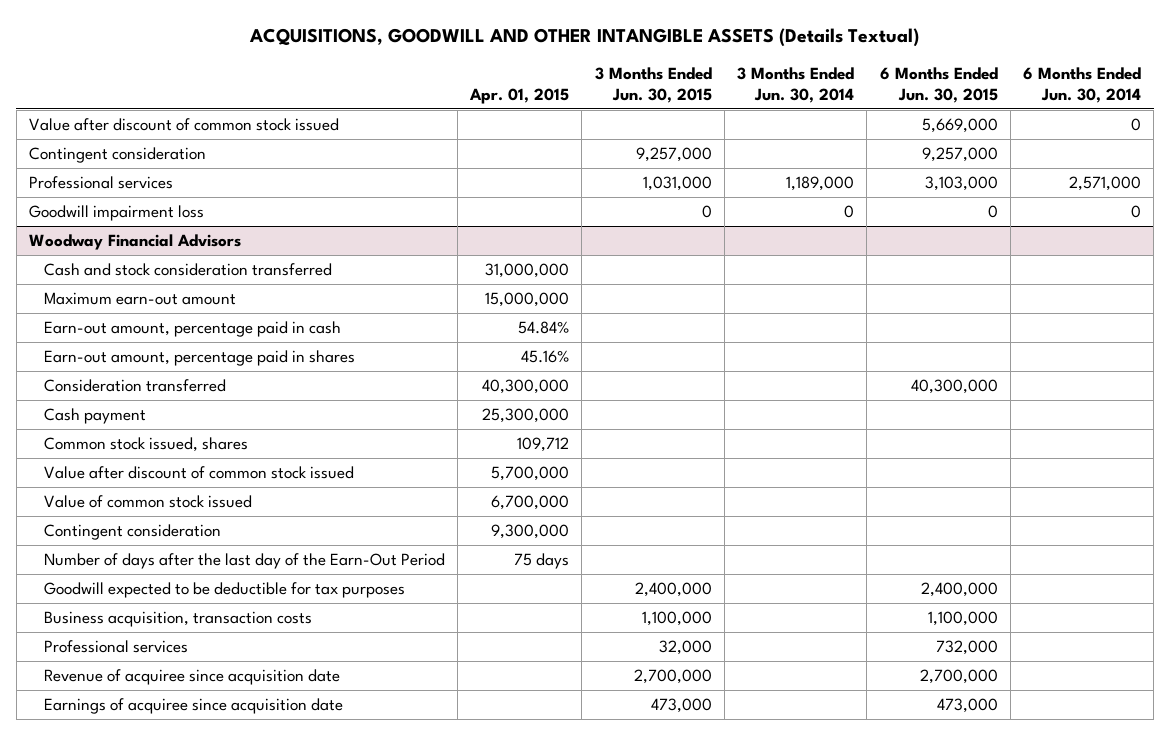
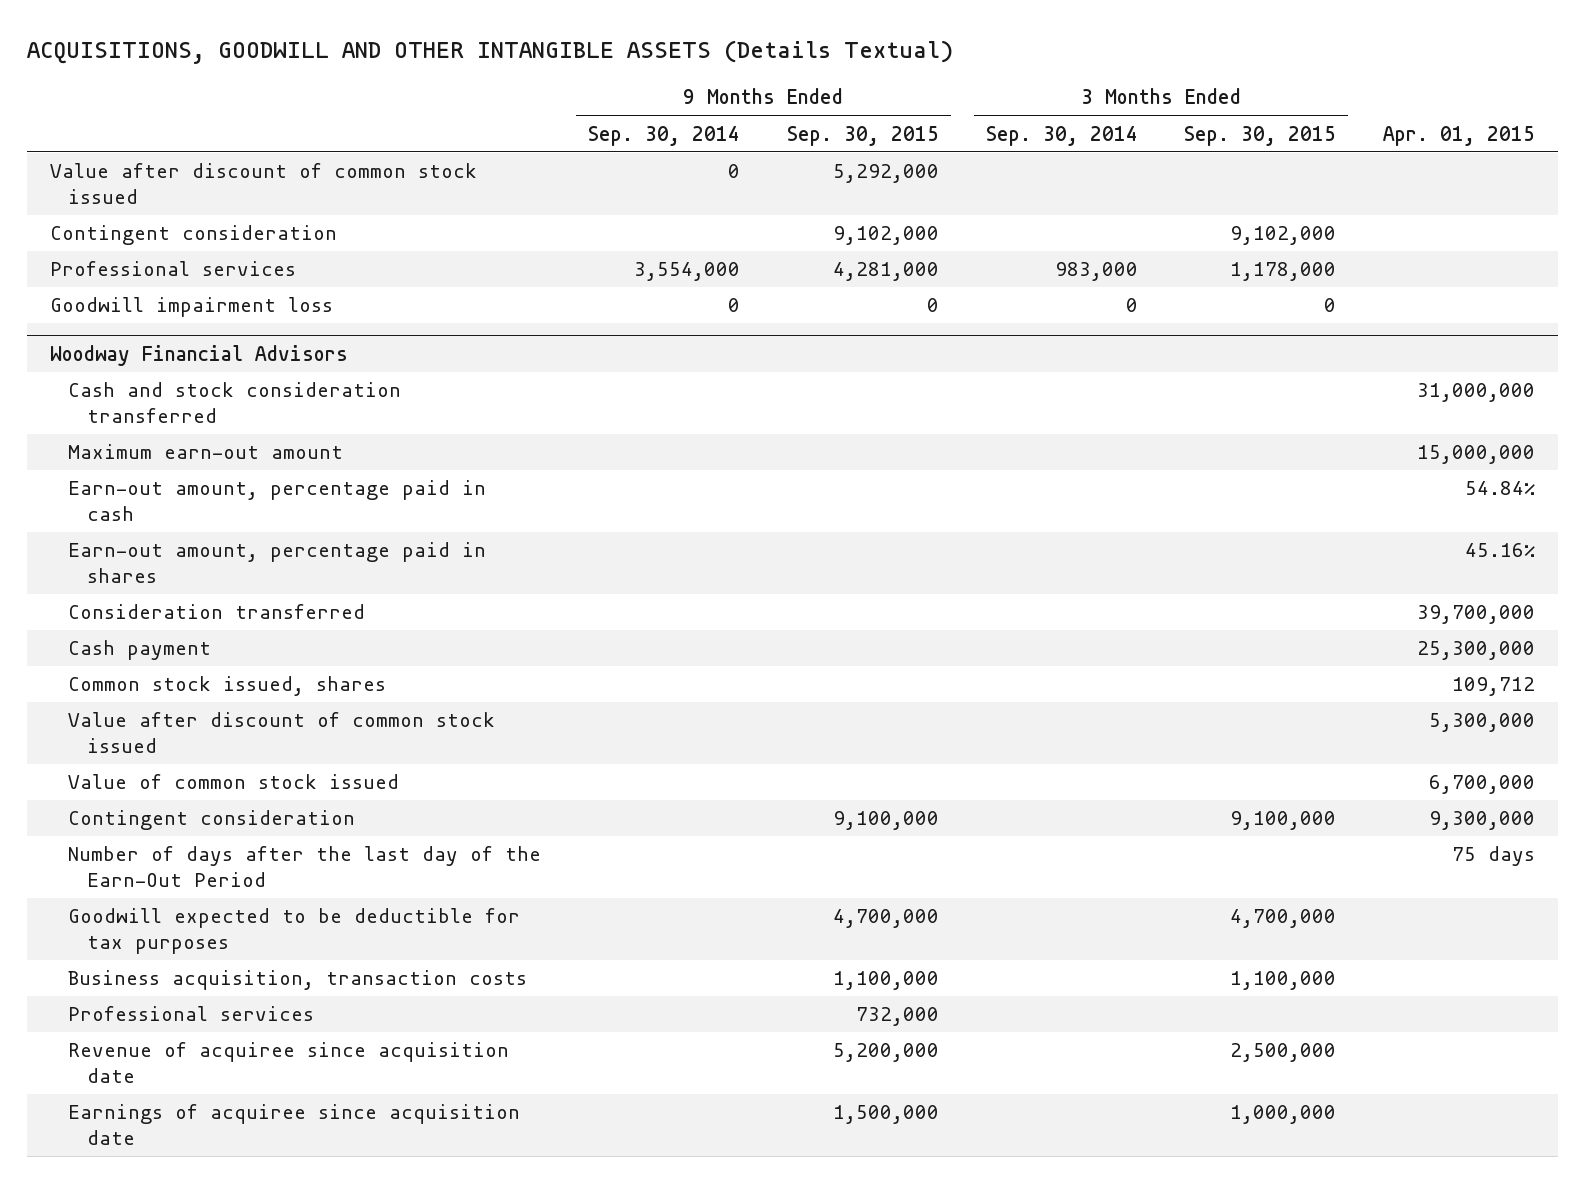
- | Apr. 01, 2015 | 3 Months Ended Jun. 30, 2015 | 3 Months Ended Jun. 30, 2014 | 6 Months Ended Jun. 30, 2015 | 6 Months Ended Jun. 30, 2014
+ | 9 Months Ended Sep. 30, 2014 | 9 Months Ended Sep. 30, 2015 | 3 Months Ended Sep. 30, 2014 | 3 Months Ended Sep. 30, 2015 | Apr. 01, 2015
@ Woodway Financial Advisors
- Consideration transferred | 40,300,000 | | | 40,300,000 |
+ Consideration transferred | | | | | 39,700,000
- Value after discount of common stock issued | 5,700,000 | | | |
+ Value after discount of common stock issued | | | | | 5,300,000

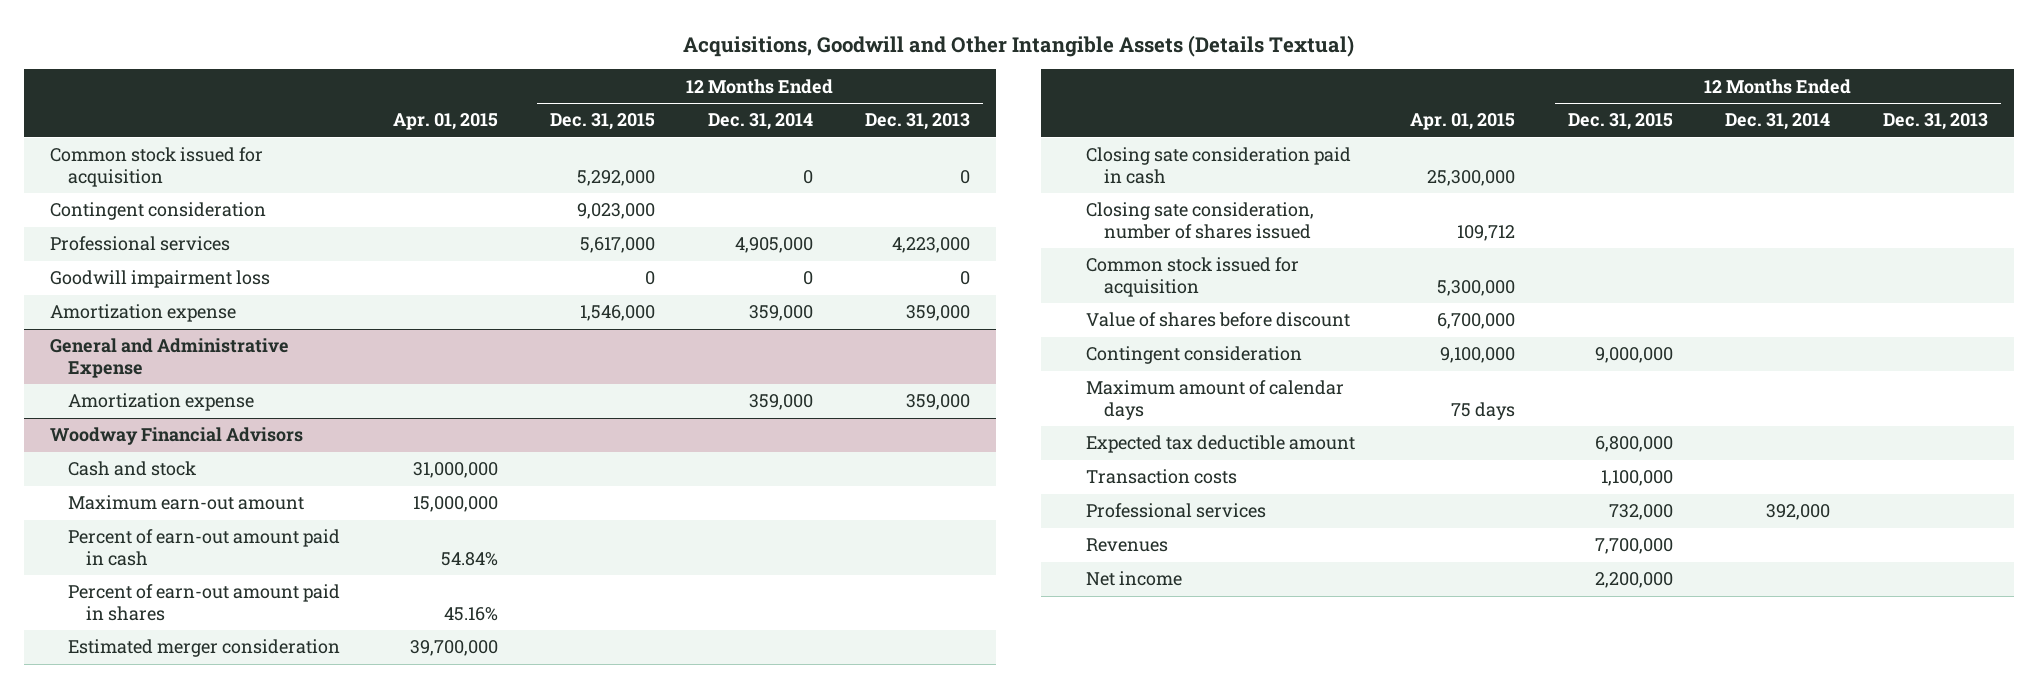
- ACQUISITIONS, GOODWILL AND OTHER INTANGIBLE ASSETS (Details Textual)
+ Acquisitions, Goodwill and Other Intangible Assets (Details Textual)
- | 9 Months Ended Sep. 30, 2014 | 9 Months Ended Sep. 30, 2015 | 3 Months Ended Sep. 30, 2014 | 3 Months Ended Sep. 30, 2015 | Apr. 01, 2015
+ | Apr. 01, 2015 | 12 Months Ended Dec. 31, 2015 | 12 Months Ended Dec. 31, 2014 | 12 Months Ended Dec. 31, 2013
- Value after discount of common stock issued | 0 | 5,292,000 | | |
+ Common stock issued for acquisition | | 5,292,000 | 0 | 0
+ Amortization expense | | 1,546,000 | 359,000 | 359,000
+ General and Administrative Expense
+ Amortization expense | | | 359,000 | 359,000
@ Woodway Financial Advisors
- Cash and stock consideration transferred | | | | | 31,000,000
+ Cash and stock | 31,000,000 | | |
- Earn-out amount, percentage paid in cash | | | | | 54.84%
- Earn-out amount, percentage paid in shares | | | | | 45.16%
- Consideration transferred | | | | | 39,700,000
- Cash payment | | | | | 25,300,000
- Common stock issued, shares | | | | | 109,712
- Value after discount of common stock issued | | | | | 5,300,000
- Value of common stock issued | | | | | 6,700,000
- Contingent consideration | | 9,100,000 | | 9,100,000 | 9,300,000
- Number of days after the last day of the Earn-Out Period | | | | | 75 days
- Goodwill expected to be deductible for tax purposes | | 4,700,000 | | 4,700,000 |
- Business acquisition, transaction costs | | 1,100,000 | | 1,100,000 |
+ Percent of earn-out amount paid in cash | 54.84% | | |
+ Percent of earn-out amount paid in shares | 45.16% | | |
+ Estimated merger consideration | 39,700,000 | | |
+ Closing sate consideration paid in cash | 25,300,000 | | |
+ Closing sate consideration, number of shares issued | 109,712 | | |
+ Common stock issued for acquisition | 5,300,000 | | |
+ Value of shares before discount | 6,700,000 | | |
+ Contingent consideration | 9,100,000 | 9,000,000 | |
+ Maximum amount of calendar days | 75 days | | |
+ Expected tax deductible amount | | 6,800,000 | |
+ Transaction costs | | 1,100,000 | |
- Revenue of acquiree since acquisition date | | 5,200,000 | | 2,500,000 |
- Earnings of acquiree since acquisition date | | 1,500,000 | | 1,000,000 |
+ Revenues | | 7,700,000 | |
+ Net income | | 2,200,000 | |

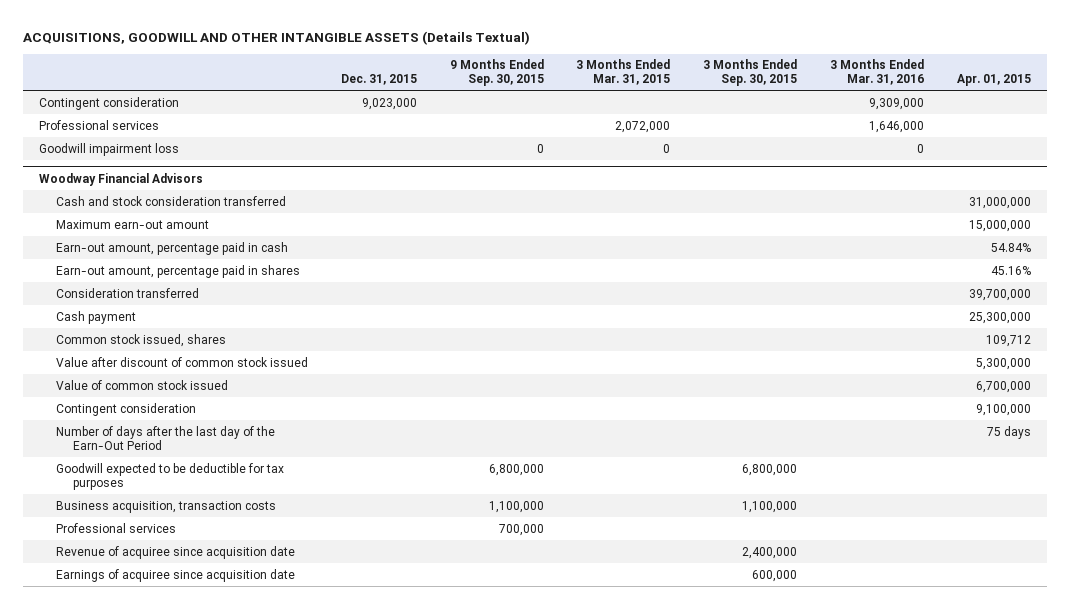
- Acquisitions, Goodwill and Other Intangible Assets (Details Textual)
+ ACQUISITIONS, GOODWILL AND OTHER INTANGIBLE ASSETS (Details Textual)
- | Apr. 01, 2015 | 12 Months Ended Dec. 31, 2015 | 12 Months Ended Dec. 31, 2014 | 12 Months Ended Dec. 31, 2013
+ | Dec. 31, 2015 | 9 Months Ended Sep. 30, 2015 | 3 Months Ended Mar. 31, 2015 | 3 Months Ended Sep. 30, 2015 | 3 Months Ended Mar. 31, 2016 | Apr. 01, 2015
- Common stock issued for acquisition | | 5,292,000 | 0 | 0
- Amortization expense | | 1,546,000 | 359,000 | 359,000
- General and Administrative Expense
- Amortization expense | | | 359,000 | 359,000
@ Woodway Financial Advisors
- Cash and stock | 31,000,000 | | |
+ Cash and stock consideration transferred | | | | | | 31,000,000
- Percent of earn-out amount paid in cash | 54.84% | | |
- Percent of earn-out amount paid in shares | 45.16% | | |
- Estimated merger consideration | 39,700,000 | | |
- Closing sate consideration paid in cash | 25,300,000 | | |
- Closing sate consideration, number of shares issued | 109,712 | | |
- Common stock issued for acquisition | 5,300,000 | | |
- Value of shares before discount | 6,700,000 | | |
+ Earn-out amount, percentage paid in cash | | | | | | 54.84%
+ Earn-out amount, percentage paid in shares | | | | | | 45.16%
+ Consideration transferred | | | | | | 39,700,000
+ Cash payment | | | | | | 25,300,000
+ Common stock issued, shares | | | | | | 109,712
+ Value after discount of common stock issued | | | | | | 5,300,000
+ Value of common stock issued | | | | | | 6,700,000
- Maximum amount of calendar days | 75 days | | |
- Expected tax deductible amount | | 6,800,000 | |
- Transaction costs | | 1,100,000 | |
+ Number of days after the last day of the Earn-Out Period | | | | | | 75 days
+ Goodwill expected to be deductible for tax purposes | | 6,800,000 | | 6,800,000 | |
+ Business acquisition, transaction costs | | 1,100,000 | | 1,100,000 | |
- Revenues | | 7,700,000 | |
- Net income | | 2,200,000 | |
+ Revenue of acquiree since acquisition date | | | | 2,400,000 | |
+ Earnings of acquiree since acquisition date | | | | 600,000 | |

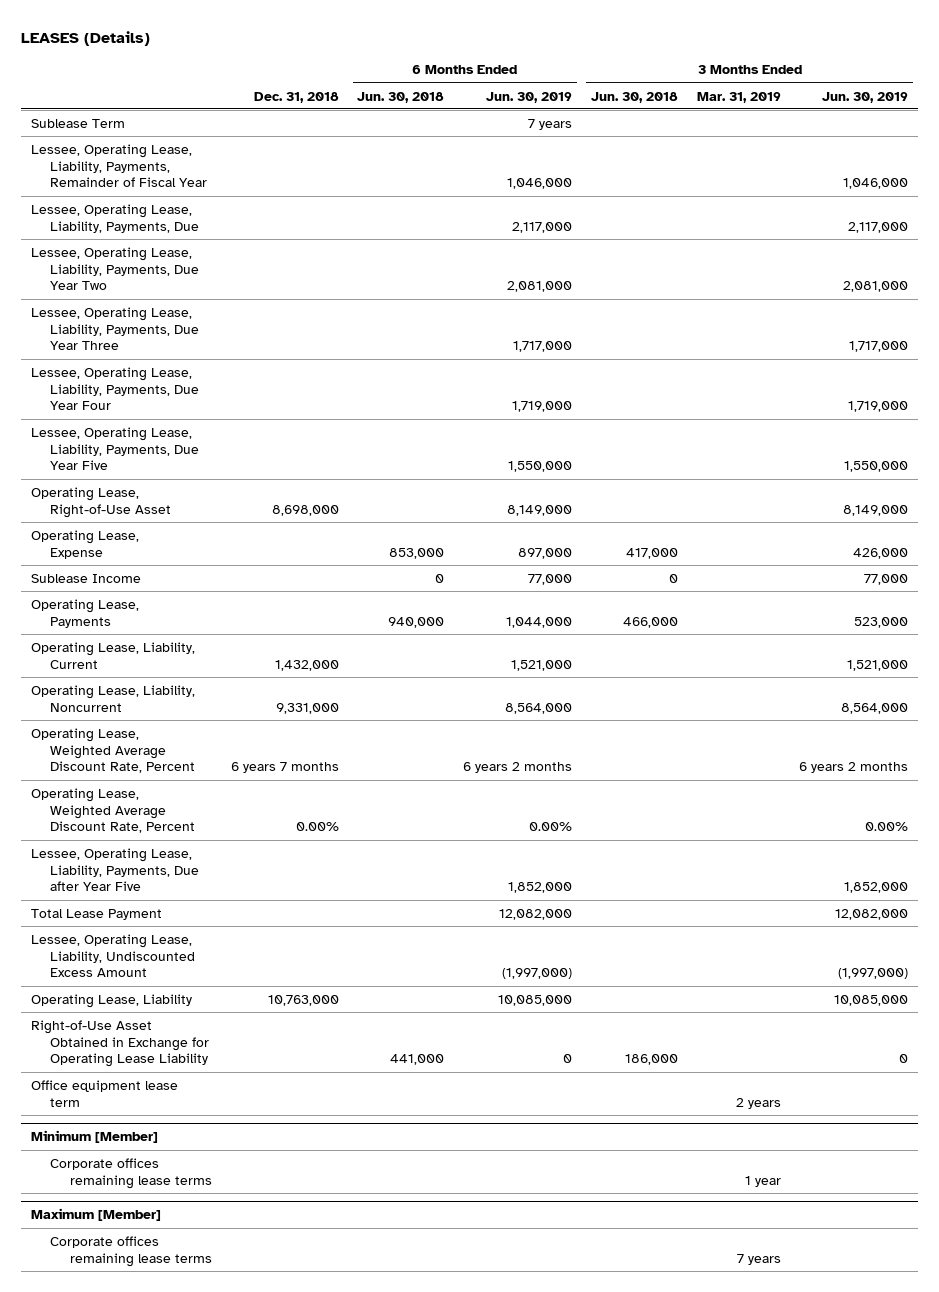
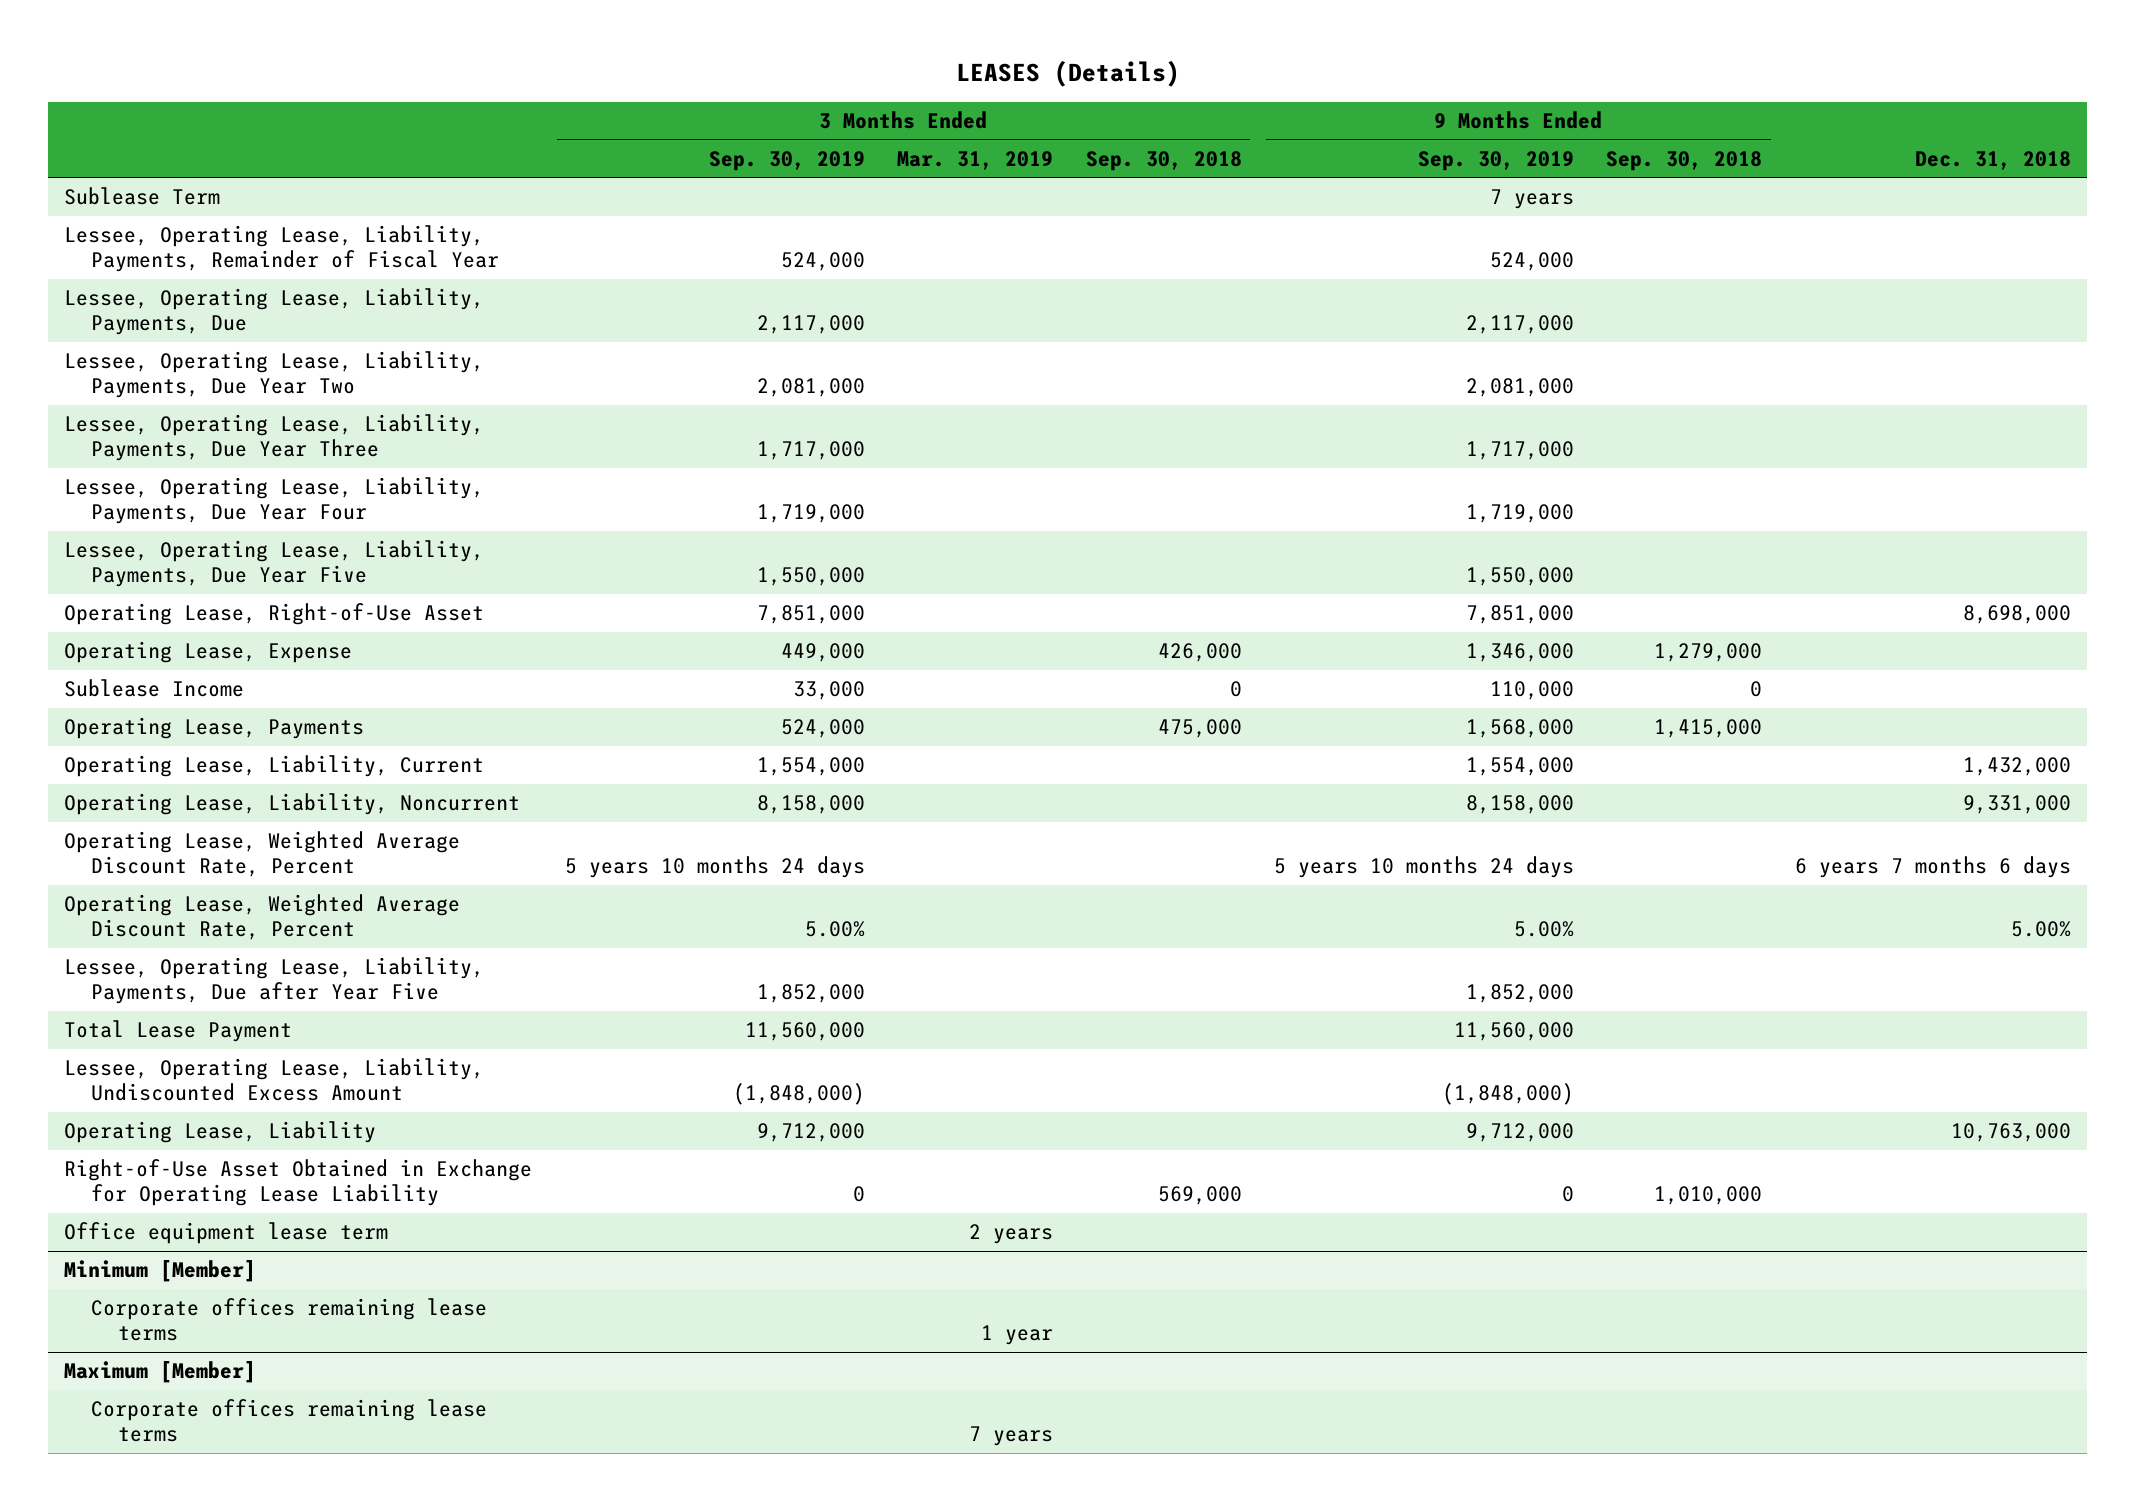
- | Dec. 31, 2018 | 6 Months Ended Jun. 30, 2018 | 6 Months Ended Jun. 30, 2019 | 3 Months Ended Jun. 30, 2018 | 3 Months Ended Mar. 31, 2019 | 3 Months Ended Jun. 30, 2019
+ | 3 Months Ended Sep. 30, 2019 | 3 Months Ended Mar. 31, 2019 | 3 Months Ended Sep. 30, 2018 | 9 Months Ended Sep. 30, 2019 | 9 Months Ended Sep. 30, 2018 | Dec. 31, 2018
- Operating Lease, Weighted Average Discount Rate, Percent | 6 years 7 months | | 6 years 2 months | | | 6 years 2 months
- Operating Lease, Weighted Average Discount Rate, Percent | 0.00% | | 0.00% | | | 0.00%
+ Operating Lease, Weighted Average Discount Rate, Percent | 5 years 10 months 24 days | | | 5 years 10 months 24 days | | 6 years 7 months 6 days
+ Operating Lease, Weighted Average Discount Rate, Percent | 5.00% | | | 5.00% | | 5.00%

